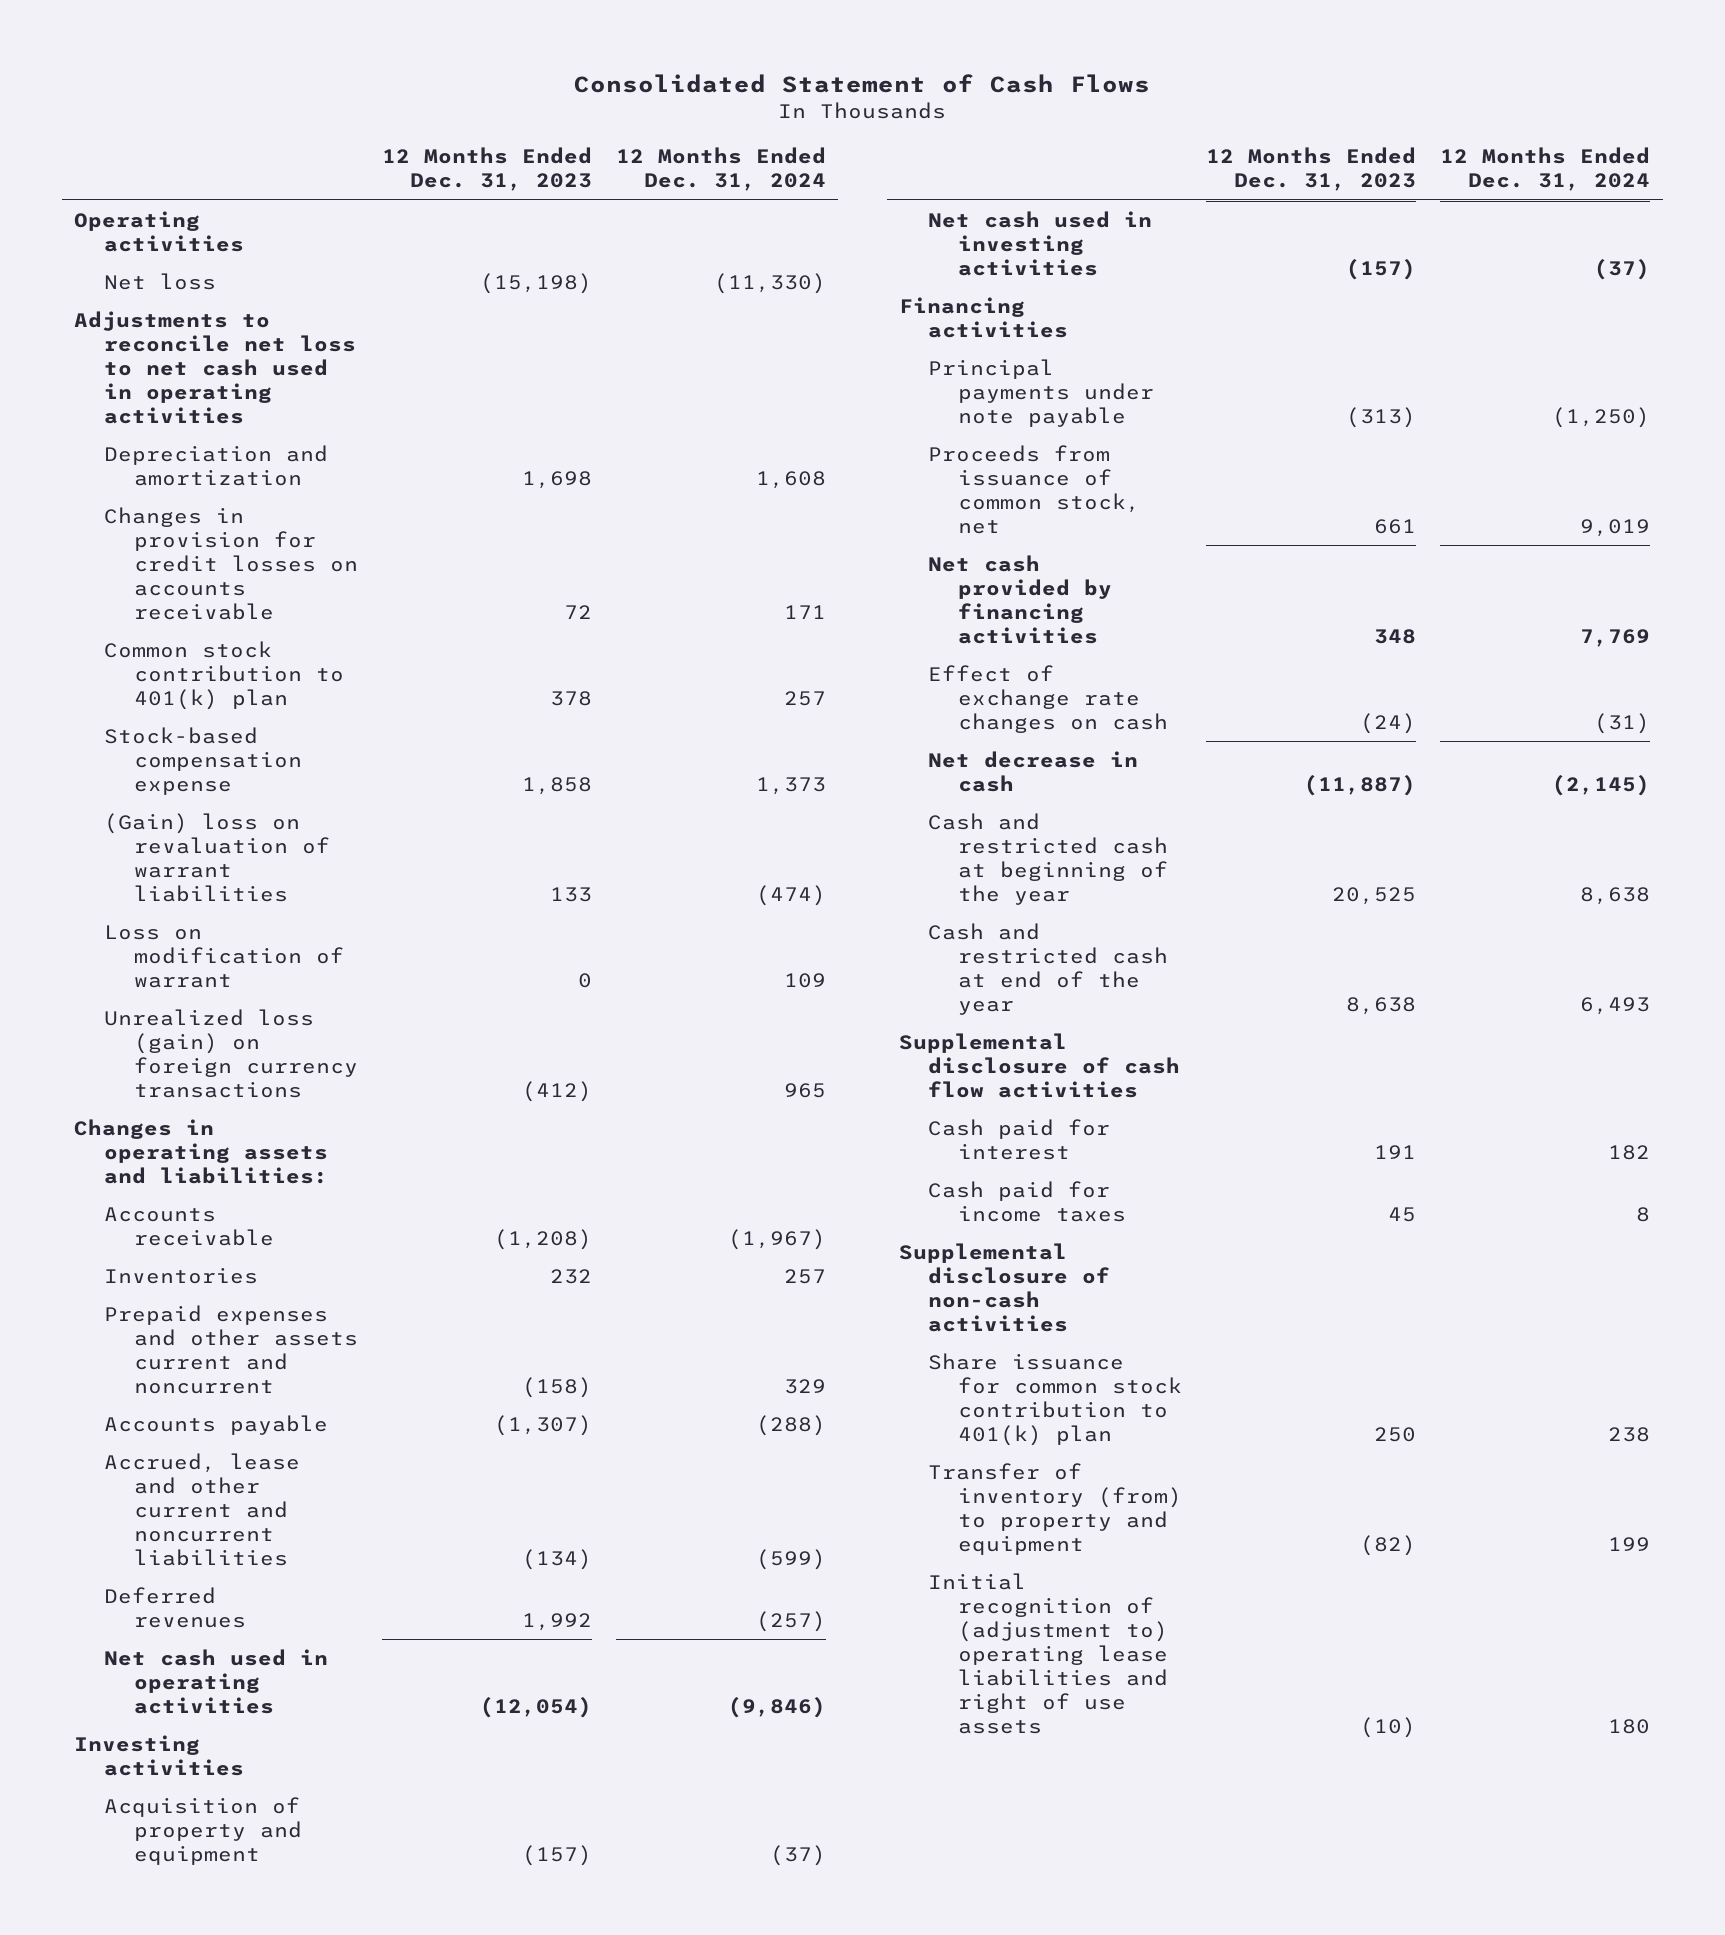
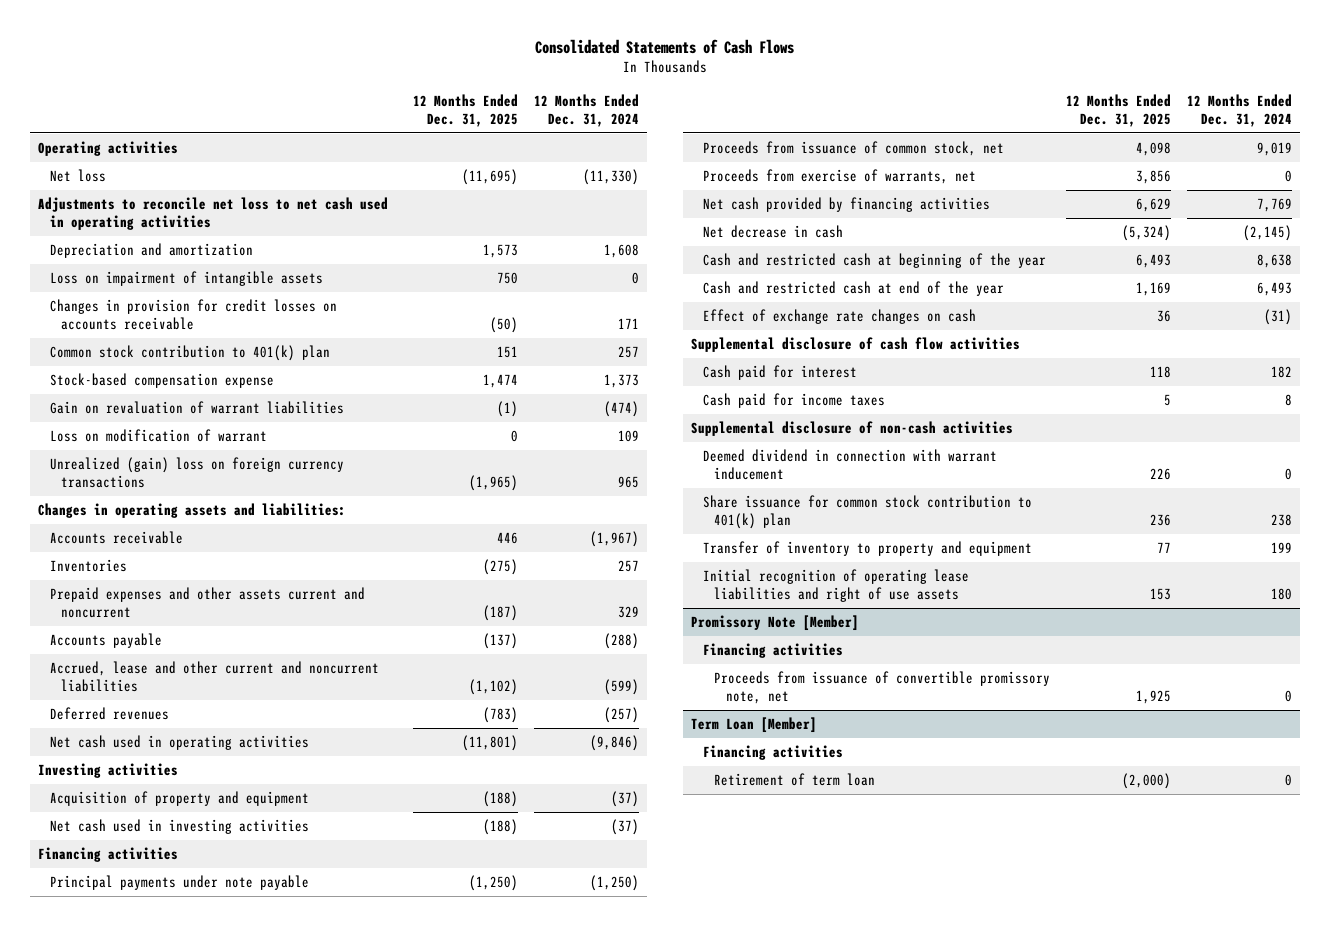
- Consolidated Statement of Cash Flows
+ Consolidated Statements of Cash Flows
- | 12 Months Ended Dec. 31, 2023 | 12 Months Ended Dec. 31, 2024
+ | 12 Months Ended Dec. 31, 2025 | 12 Months Ended Dec. 31, 2024
+ Loss on impairment of intangible assets | 750 | 0
- (Gain) loss on revaluation of warrant liabilities | 133 | (474)
+ Gain on revaluation of warrant liabilities | (1) | (474)
- Unrealized loss (gain) on foreign currency transactions | (412) | 965
+ Unrealized (gain) loss on foreign currency transactions | (1,965) | 965
+ Proceeds from exercise of warrants, net | 3,856 | 0
moved down: Effect of exchange rate changes on cash | 36 | (31)
+ Deemed dividend in connection with warrant inducement | 226 | 0
- Transfer of inventory (from) to property and equipment | (82) | 199
- Initial recognition of (adjustment to) operating lease liabilities and right of use assets | (10) | 180
+ Transfer of inventory to property and equipment | 77 | 199
+ Initial recognition of operating lease liabilities and right of use assets | 153 | 180
+ Promissory Note [Member]
+ Financing activities
+ Proceeds from issuance of convertible promissory note, net | 1,925 | 0
+ Term Loan [Member]
+ Financing activities
+ Retirement of term loan | (2,000) | 0

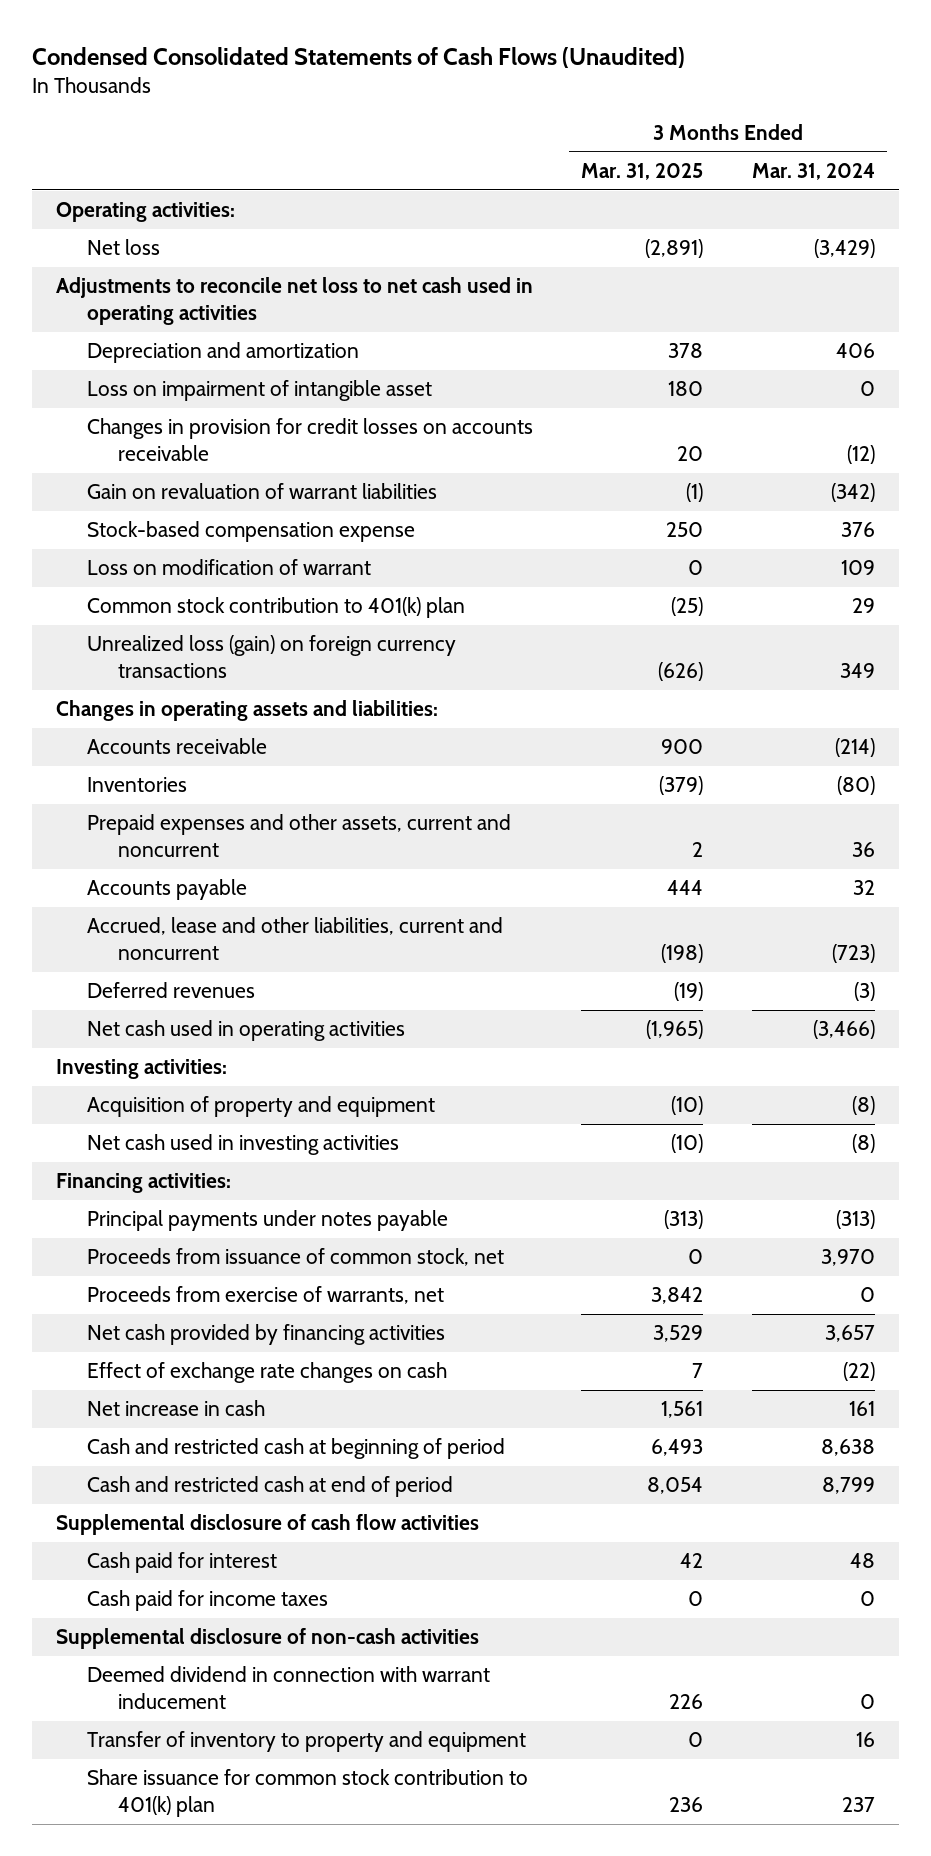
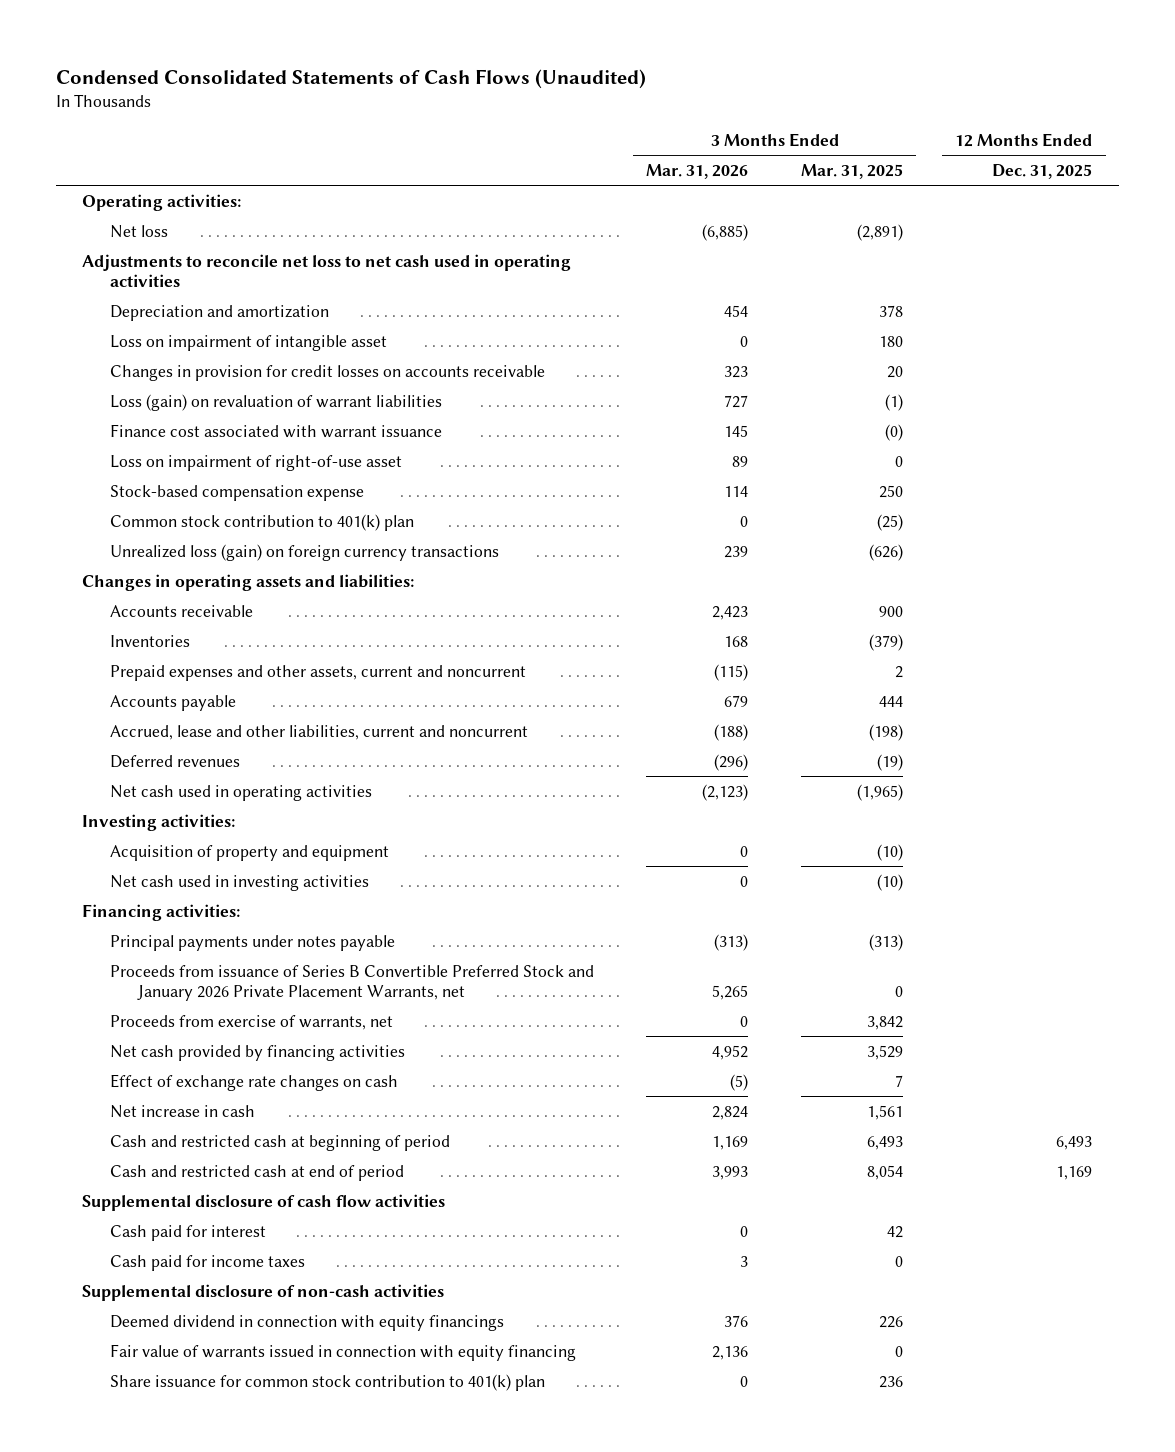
- | 3 Months Ended Mar. 31, 2025 | 3 Months Ended Mar. 31, 2024
+ | 3 Months Ended Mar. 31, 2026 | 3 Months Ended Mar. 31, 2025 | 12 Months Ended Dec. 31, 2025
- Gain on revaluation of warrant liabilities | (1) | (342)
+ Loss (gain) on revaluation of warrant liabilities | 727 | (1) |
+ Finance cost associated with warrant issuance | 145 | (0) |
+ Loss on impairment of right-of-use asset | 89 | 0 |
- Loss on modification of warrant | 0 | 109
- Proceeds from issuance of common stock, net | 0 | 3,970
+ Proceeds from issuance of Series B Convertible Preferred Stock and January 2026 Private Placement Warrants, net | 5,265 | 0 |
- Deemed dividend in connection with warrant inducement | 226 | 0
- Transfer of inventory to property and equipment | 0 | 16
+ Deemed dividend in connection with equity financings | 376 | 226 |
+ Fair value of warrants issued in connection with equity financing | 2,136 | 0 |

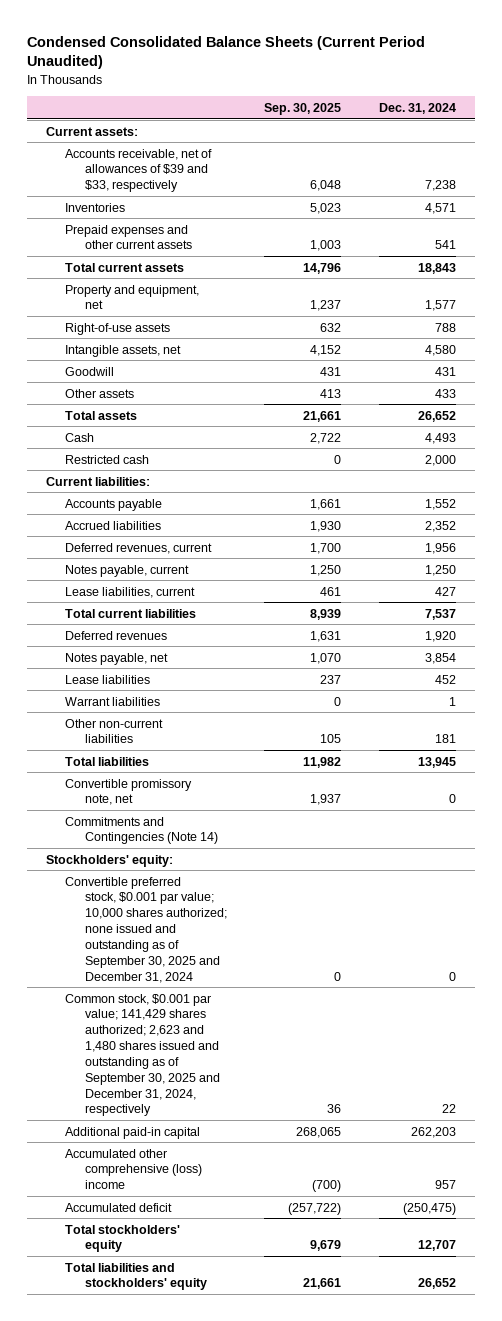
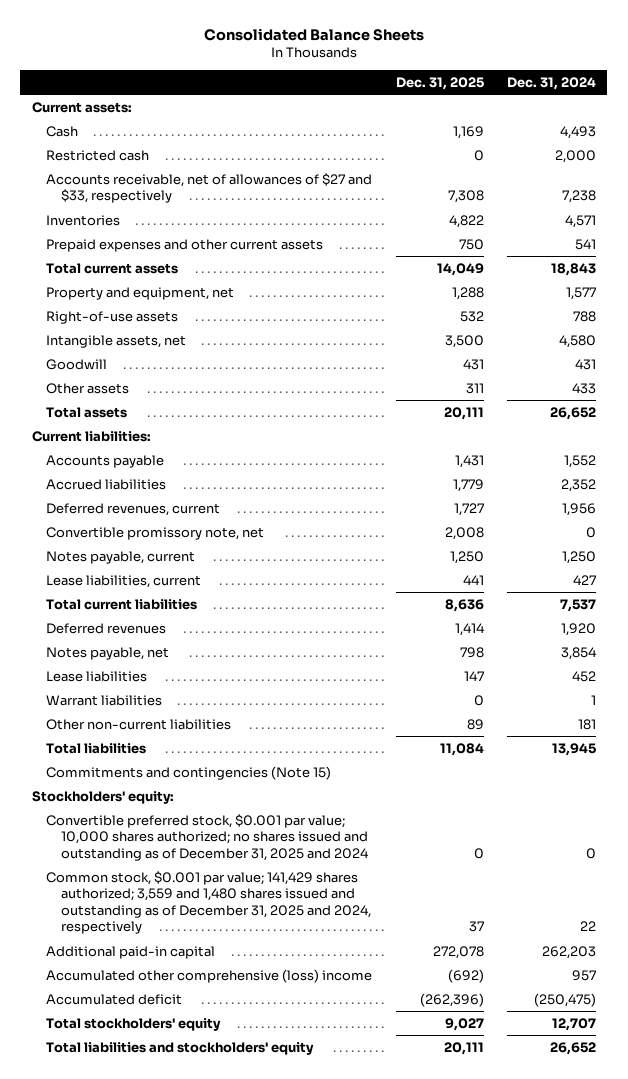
- Condensed Consolidated Balance Sheets (Current Period Unaudited)
+ Consolidated Balance Sheets
- | Sep. 30, 2025 | Dec. 31, 2024
+ | Dec. 31, 2025 | Dec. 31, 2024
- Accounts receivable, net of allowances of $39 and $33, respectively | 6,048 | 7,238
moved up: Cash | 1,169 | 4,493
moved up: Restricted cash | 0 | 2,000
+ Accounts receivable, net of allowances of $27 and $33, respectively | 7,308 | 7,238
moved up: Convertible promissory note, net | 2,008 | 0
- Commitments and Contingencies (Note 14)
+ Commitments and contingencies (Note 15)
- Convertible preferred stock, $0.001 par value; 10,000 shares authorized; none issued and outstanding as of September 30, 2025 and December 31, 2024 | 0 | 0
- Common stock, $0.001 par value; 141,429 shares authorized; 2,623 and 1,480 shares issued and outstanding as of September 30, 2025 and December 31, 2024, respectively | 36 | 22
+ Convertible preferred stock, $0.001 par value; 10,000 shares authorized; no shares issued and outstanding as of December 31, 2025 and 2024 | 0 | 0
+ Common stock, $0.001 par value; 141,429 shares authorized; 3,559 and 1,480 shares issued and outstanding as of December 31, 2025 and 2024, respectively | 37 | 22

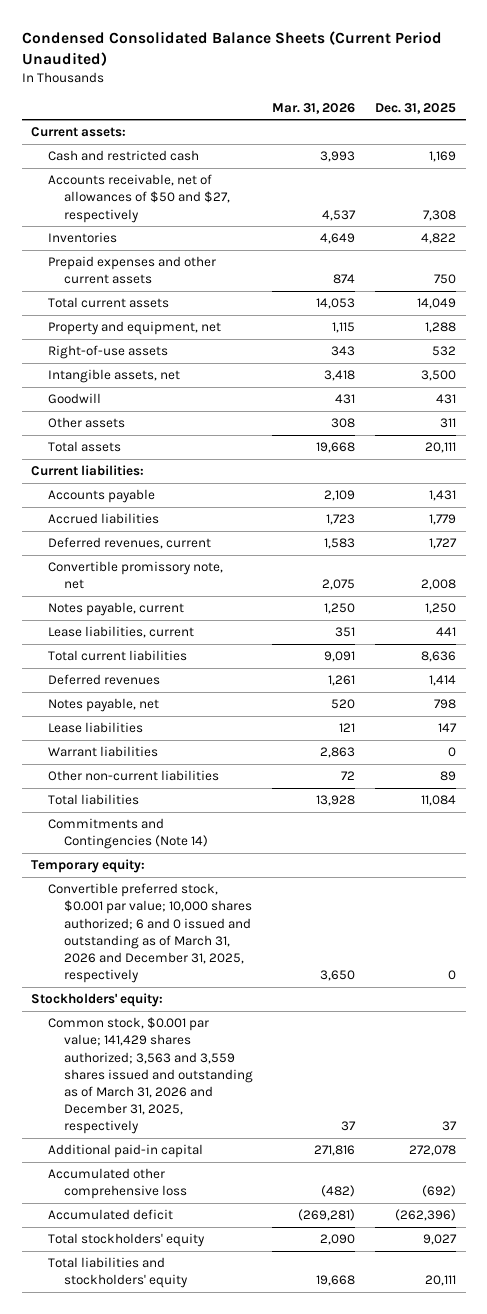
- Consolidated Balance Sheets
+ Condensed Consolidated Balance Sheets (Current Period Unaudited)
- | Dec. 31, 2025 | Dec. 31, 2024
+ | Mar. 31, 2026 | Dec. 31, 2025
- Cash | 1,169 | 4,493
- Restricted cash | 0 | 2,000
- Accounts receivable, net of allowances of $27 and $33, respectively | 7,308 | 7,238
+ Cash and restricted cash | 3,993 | 1,169
+ Accounts receivable, net of allowances of $50 and $27, respectively | 4,537 | 7,308
- Commitments and contingencies (Note 15)
+ Commitments and Contingencies (Note 14)
+ Temporary equity:
+ Convertible preferred stock, $0.001 par value; 10,000 shares authorized; 6 and 0 issued and outstanding as of March 31, 2026 and December 31, 2025, respectively | 3,650 | 0
- Convertible preferred stock, $0.001 par value; 10,000 shares authorized; no shares issued and outstanding as of December 31, 2025 and 2024 | 0 | 0
- Common stock, $0.001 par value; 141,429 shares authorized; 3,559 and 1,480 shares issued and outstanding as of December 31, 2025 and 2024, respectively | 37 | 22
+ Common stock, $0.001 par value; 141,429 shares authorized; 3,563 and 3,559 shares issued and outstanding as of March 31, 2026 and December 31, 2025, respectively | 37 | 37
- Accumulated other comprehensive (loss) income | (692) | 957
+ Accumulated other comprehensive loss | (482) | (692)

